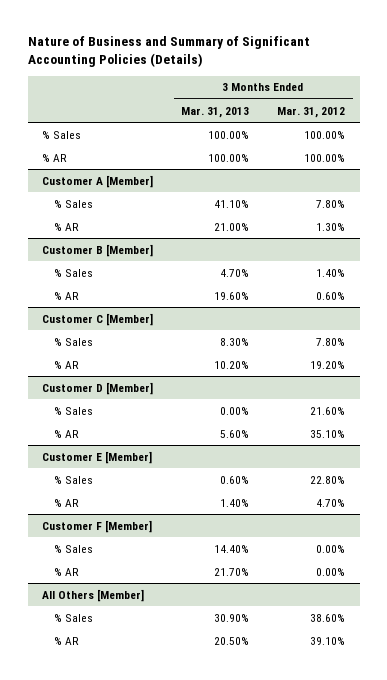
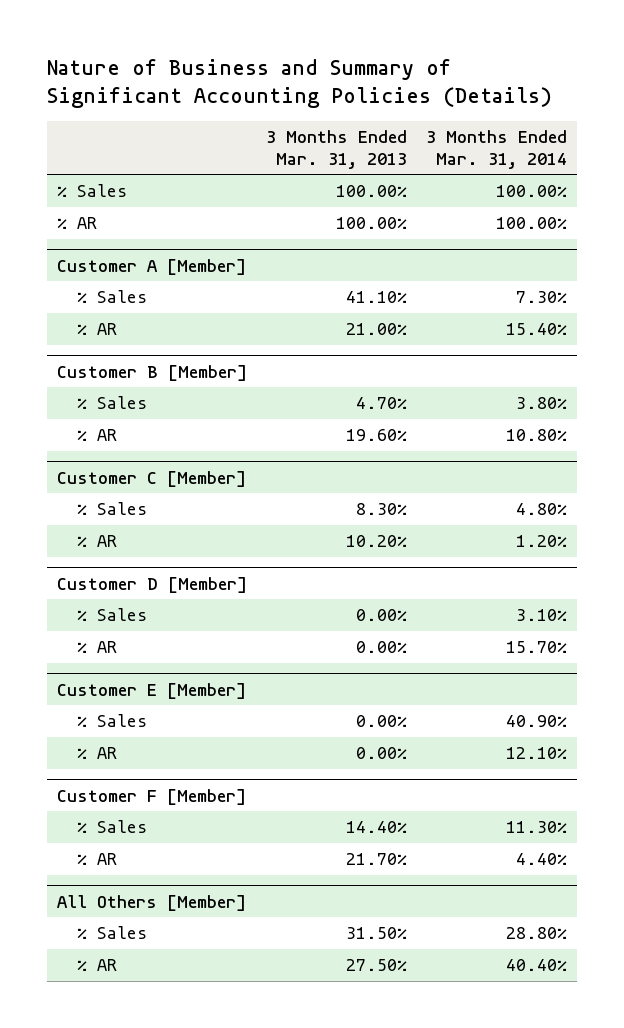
- | 3 Months Ended Mar. 31, 2013 | 3 Months Ended Mar. 31, 2012
+ | 3 Months Ended Mar. 31, 2013 | 3 Months Ended Mar. 31, 2014
@ Customer D [Member]
- % AR | 5.60% | 35.10%
+ % AR | 0.00% | 15.70%
@ Customer E [Member]
- % Sales | 0.60% | 22.80%
- % AR | 1.40% | 4.70%
+ % Sales | 0.00% | 40.90%
+ % AR | 0.00% | 12.10%
@ All Others [Member]
- % Sales | 30.90% | 38.60%
- % AR | 20.50% | 39.10%
+ % Sales | 31.50% | 28.80%
+ % AR | 27.50% | 40.40%

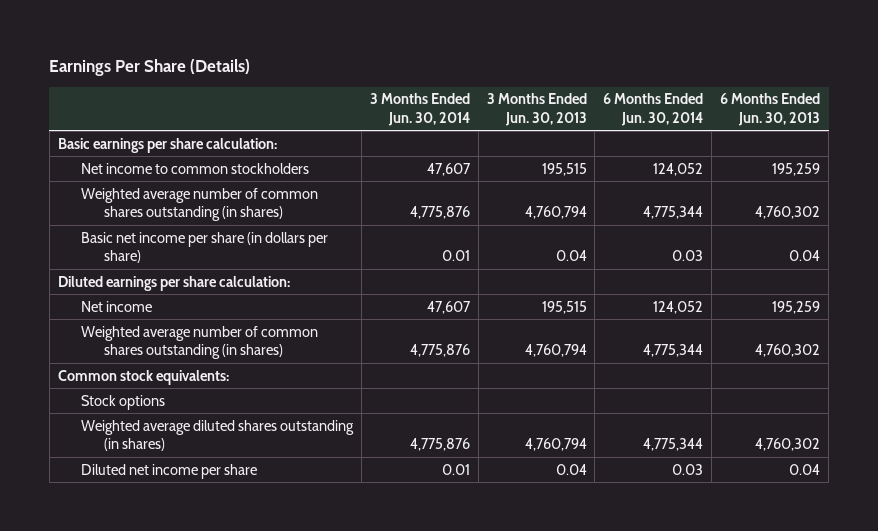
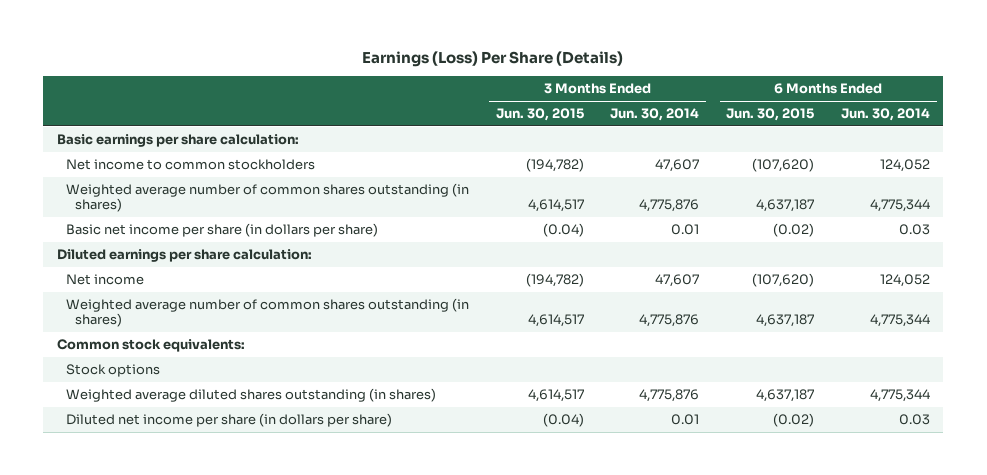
- Earnings Per Share (Details)
+ Earnings (Loss) Per Share (Details)
- | 3 Months Ended Jun. 30, 2014 | 3 Months Ended Jun. 30, 2013 | 6 Months Ended Jun. 30, 2014 | 6 Months Ended Jun. 30, 2013
+ | 3 Months Ended Jun. 30, 2015 | 3 Months Ended Jun. 30, 2014 | 6 Months Ended Jun. 30, 2015 | 6 Months Ended Jun. 30, 2014
- Diluted net income per share | 0.01 | 0.04 | 0.03 | 0.04
+ Diluted net income per share (in dollars per share) | (0.04) | 0.01 | (0.02) | 0.03

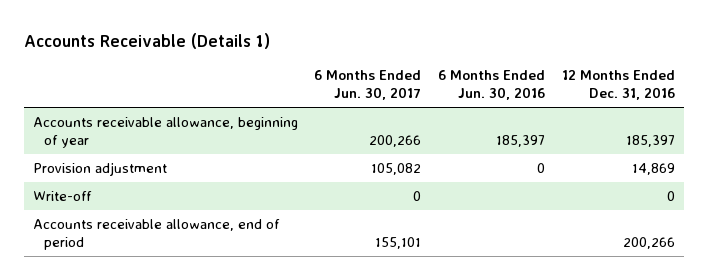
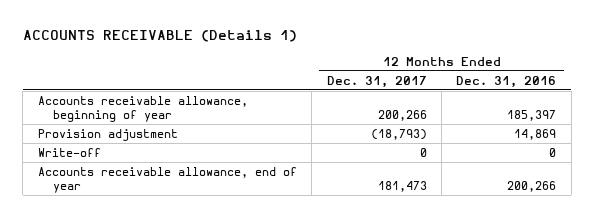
- Accounts Receivable (Details 1)
+ ACCOUNTS RECEIVABLE (Details 1)
- | 6 Months Ended Jun. 30, 2017 | 6 Months Ended Jun. 30, 2016 | 12 Months Ended Dec. 31, 2016
+ | 12 Months Ended Dec. 31, 2017 | 12 Months Ended Dec. 31, 2016
- Accounts receivable allowance, end of period | 155,101 | | 200,266
+ Accounts receivable allowance, end of year | 181,473 | 200,266

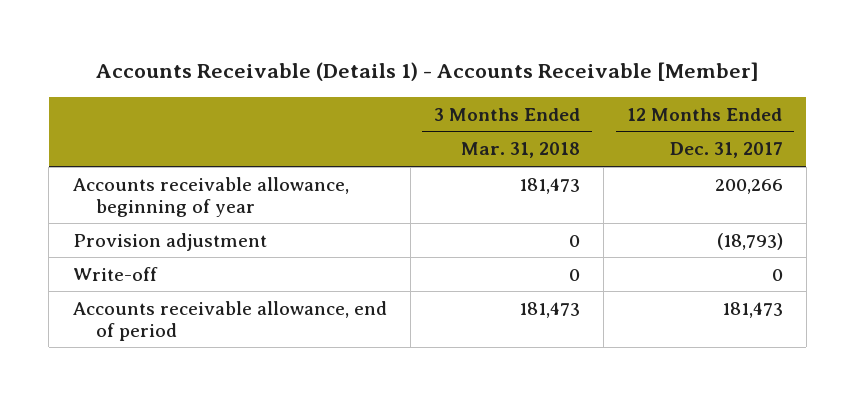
- ACCOUNTS RECEIVABLE (Details 1)
+ Accounts Receivable (Details 1) - Accounts Receivable [Member]
- | 12 Months Ended Dec. 31, 2017 | 12 Months Ended Dec. 31, 2016
+ | 3 Months Ended Mar. 31, 2018 | 12 Months Ended Dec. 31, 2017
- Accounts receivable allowance, end of year | 181,473 | 200,266
+ Accounts receivable allowance, end of period | 181,473 | 181,473

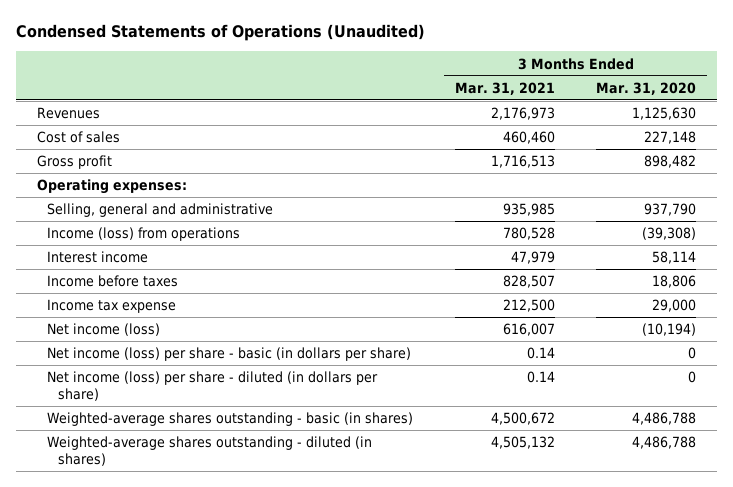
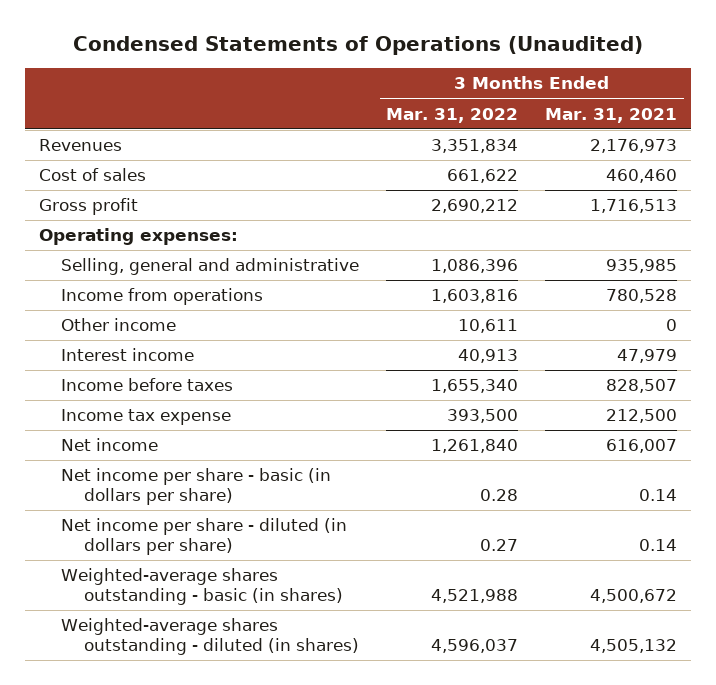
- | 3 Months Ended Mar. 31, 2021 | 3 Months Ended Mar. 31, 2020
+ | 3 Months Ended Mar. 31, 2022 | 3 Months Ended Mar. 31, 2021
- Income (loss) from operations | 780,528 | (39,308)
+ Income from operations | 1,603,816 | 780,528
+ Other income | 10,611 | 0
- Net income (loss) | 616,007 | (10,194)
- Net income (loss) per share - basic (in dollars per share) | 0.14 | 0
- Net income (loss) per share - diluted (in dollars per share) | 0.14 | 0
+ Net income | 1,261,840 | 616,007
+ Net income per share - basic (in dollars per share) | 0.28 | 0.14
+ Net income per share - diluted (in dollars per share) | 0.27 | 0.14

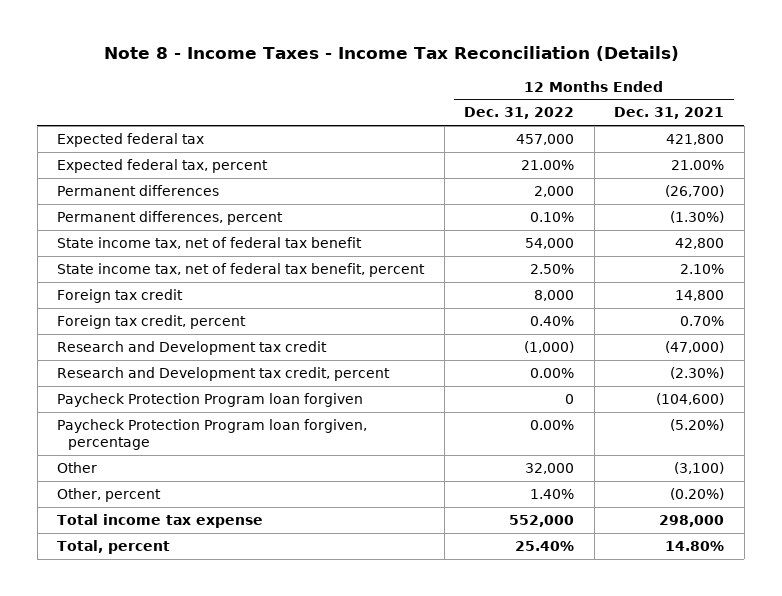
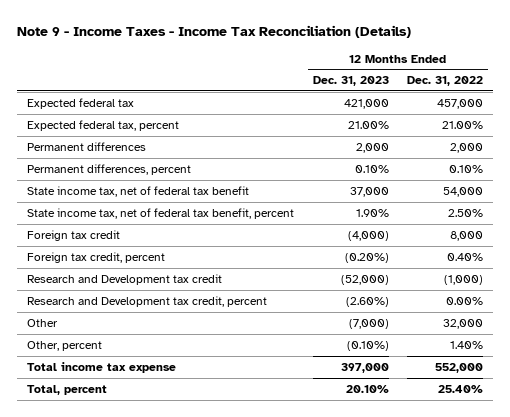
- Note 8 - Income Taxes - Income Tax Reconciliation (Details)
+ Note 9 - Income Taxes - Income Tax Reconciliation (Details)
- | 12 Months Ended Dec. 31, 2022 | 12 Months Ended Dec. 31, 2021
+ | 12 Months Ended Dec. 31, 2023 | 12 Months Ended Dec. 31, 2022
- Paycheck Protection Program loan forgiven | 0 | (104,600)
- Paycheck Protection Program loan forgiven, percentage | 0.00% | (5.20%)

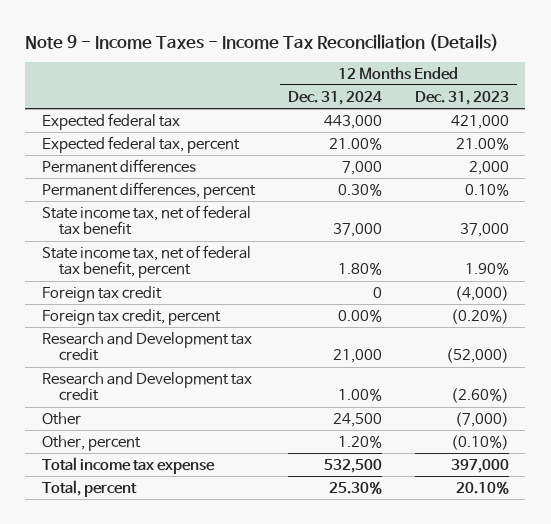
- | 12 Months Ended Dec. 31, 2023 | 12 Months Ended Dec. 31, 2022
+ | 12 Months Ended Dec. 31, 2024 | 12 Months Ended Dec. 31, 2023
- Research and Development tax credit, percent | (2.60%) | 0.00%
+ Research and Development tax credit | 1.00% | (2.60%)

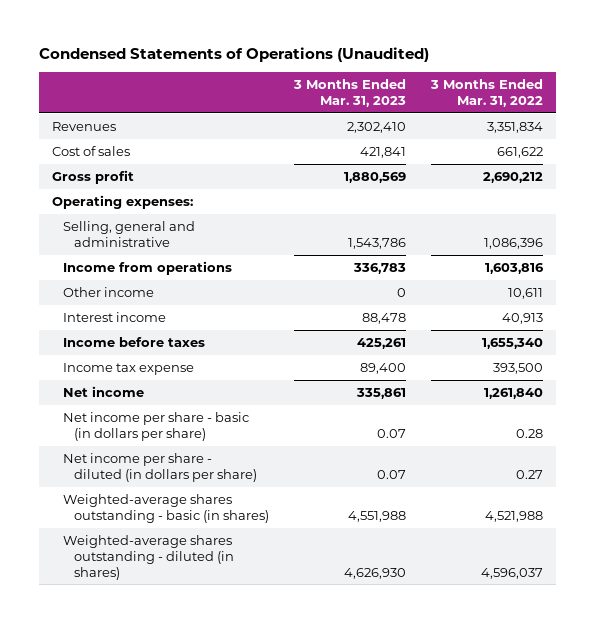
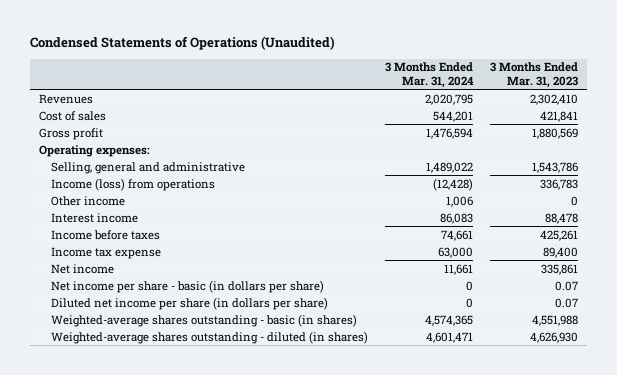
- | 3 Months Ended Mar. 31, 2023 | 3 Months Ended Mar. 31, 2022
+ | 3 Months Ended Mar. 31, 2024 | 3 Months Ended Mar. 31, 2023
- Income from operations | 336,783 | 1,603,816
+ Income (loss) from operations | (12,428) | 336,783
- Net income per share - diluted (in dollars per share) | 0.07 | 0.27
+ Diluted net income per share (in dollars per share) | 0 | 0.07

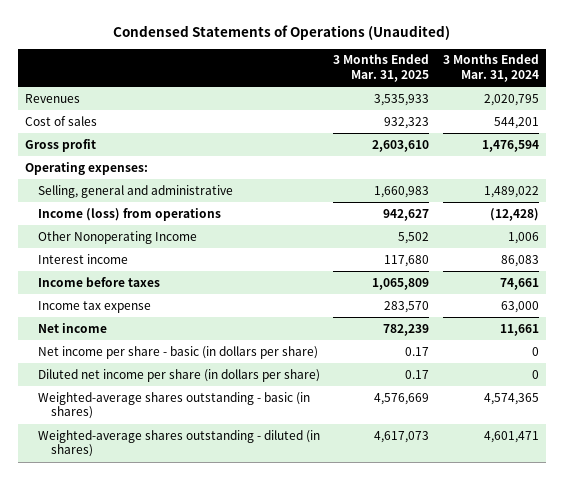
- | 3 Months Ended Mar. 31, 2024 | 3 Months Ended Mar. 31, 2023
+ | 3 Months Ended Mar. 31, 2025 | 3 Months Ended Mar. 31, 2024
- Other income | 1,006 | 0
+ Other Nonoperating Income | 5,502 | 1,006

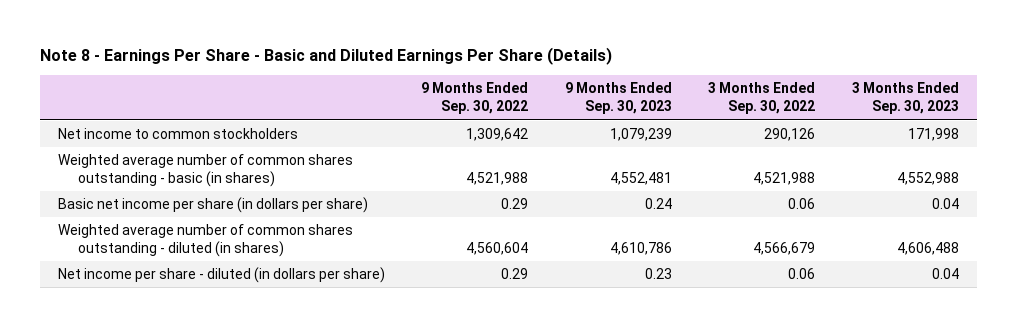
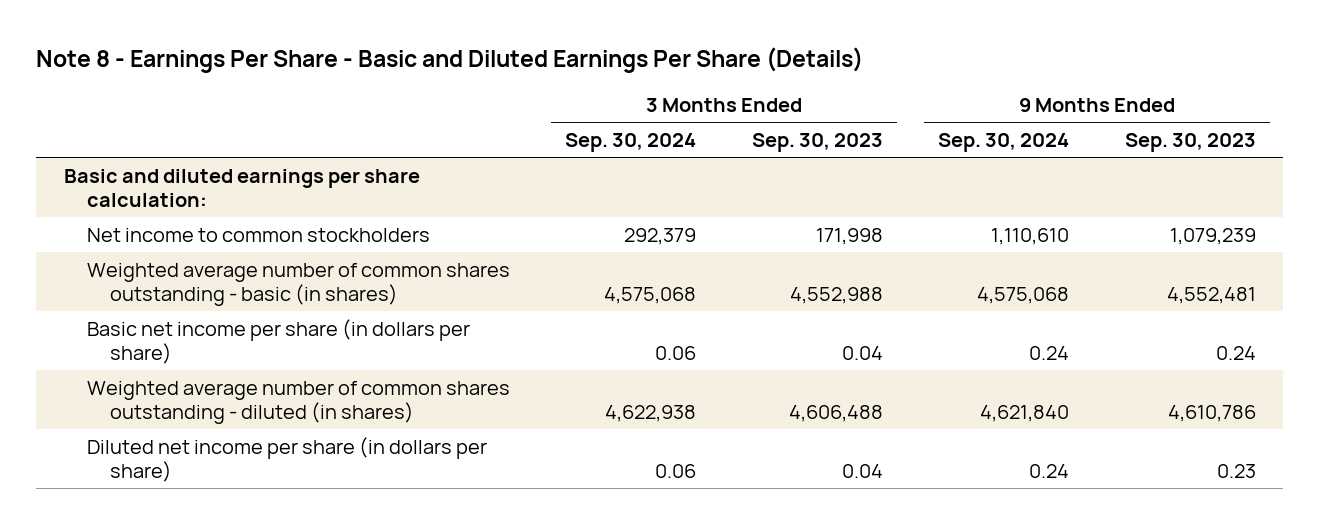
- | 9 Months Ended Sep. 30, 2022 | 9 Months Ended Sep. 30, 2023 | 3 Months Ended Sep. 30, 2022 | 3 Months Ended Sep. 30, 2023
+ | 3 Months Ended Sep. 30, 2024 | 3 Months Ended Sep. 30, 2023 | 9 Months Ended Sep. 30, 2024 | 9 Months Ended Sep. 30, 2023
+ Basic and diluted earnings per share calculation:
- Net income per share - diluted (in dollars per share) | 0.29 | 0.23 | 0.06 | 0.04
+ Diluted net income per share (in dollars per share) | 0.06 | 0.04 | 0.24 | 0.23

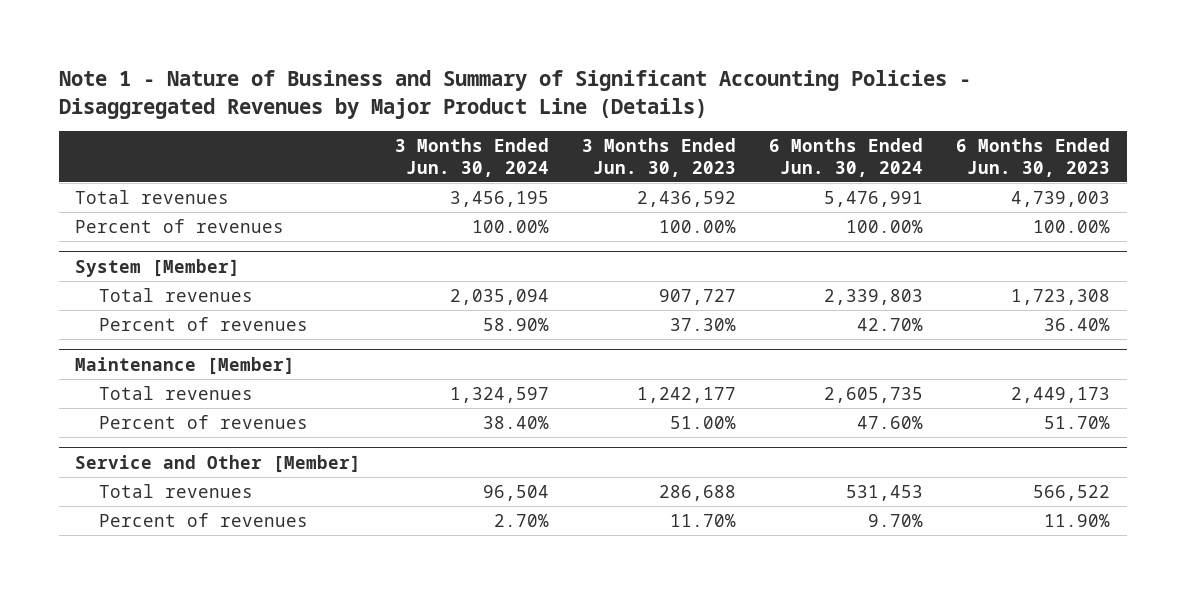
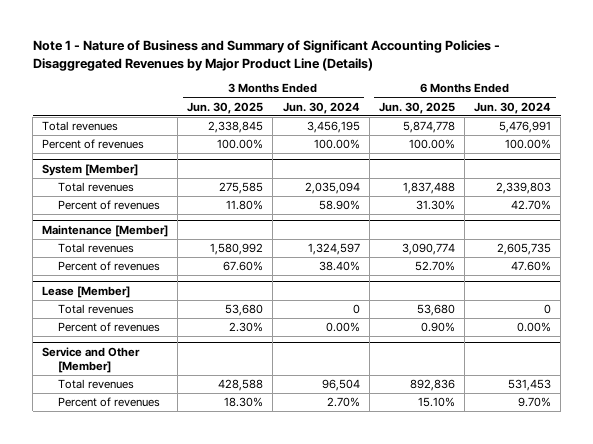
- | 3 Months Ended Jun. 30, 2024 | 3 Months Ended Jun. 30, 2023 | 6 Months Ended Jun. 30, 2024 | 6 Months Ended Jun. 30, 2023
+ | 3 Months Ended Jun. 30, 2025 | 3 Months Ended Jun. 30, 2024 | 6 Months Ended Jun. 30, 2025 | 6 Months Ended Jun. 30, 2024
+ Lease [Member]
+ Total revenues | 53,680 | 0 | 53,680 | 0
+ Percent of revenues | 2.30% | 0.00% | 0.90% | 0.00%

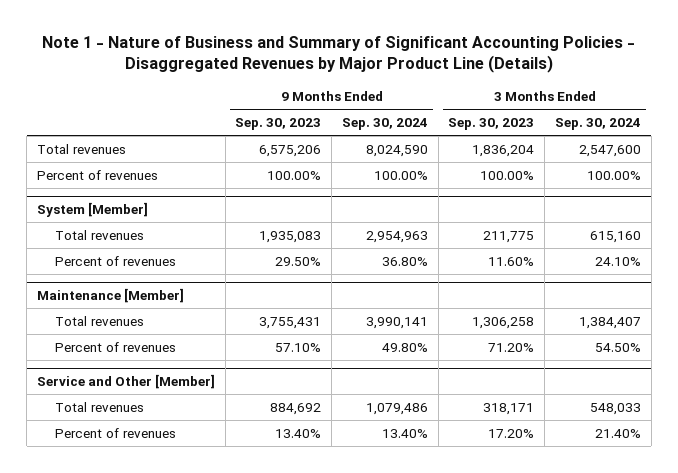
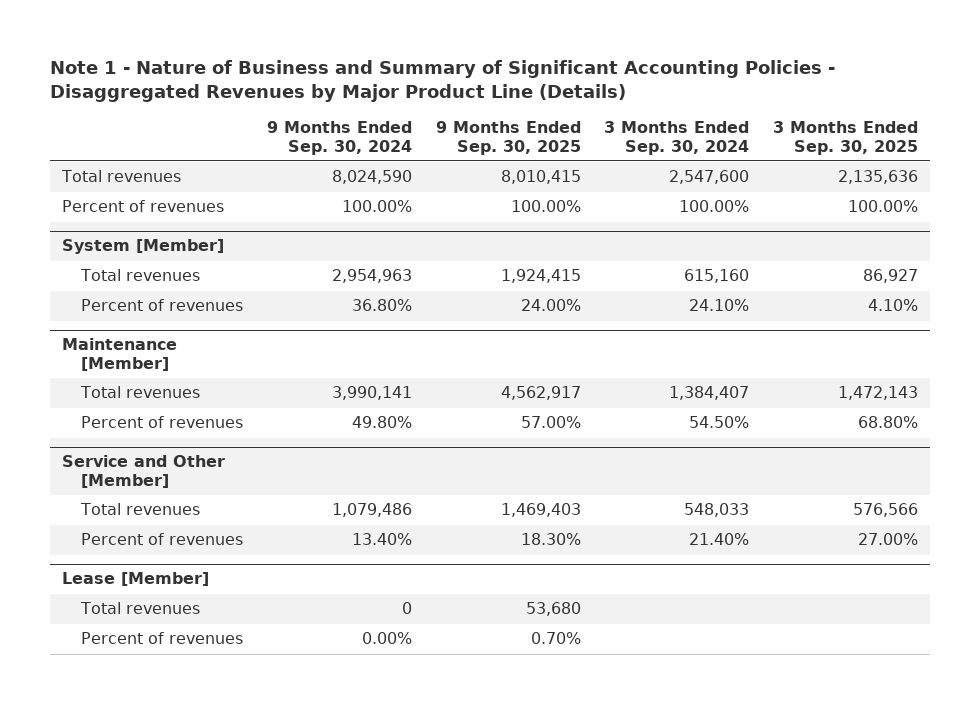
- | 9 Months Ended Sep. 30, 2023 | 9 Months Ended Sep. 30, 2024 | 3 Months Ended Sep. 30, 2023 | 3 Months Ended Sep. 30, 2024
+ | 9 Months Ended Sep. 30, 2024 | 9 Months Ended Sep. 30, 2025 | 3 Months Ended Sep. 30, 2024 | 3 Months Ended Sep. 30, 2025
+ Lease [Member]
+ Total revenues | 0 | 53,680 | |
+ Percent of revenues | 0.00% | 0.70% | |

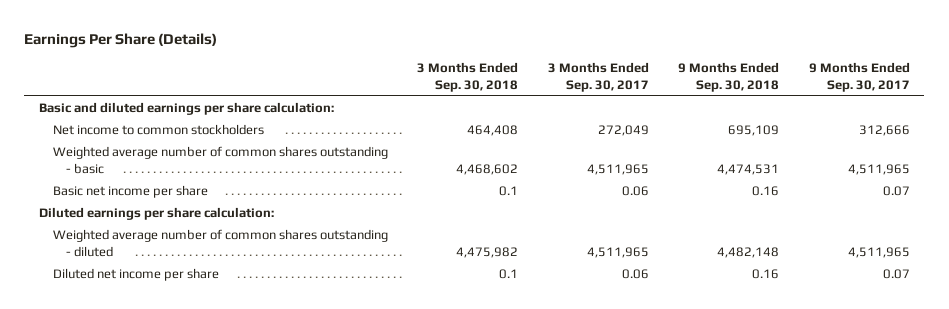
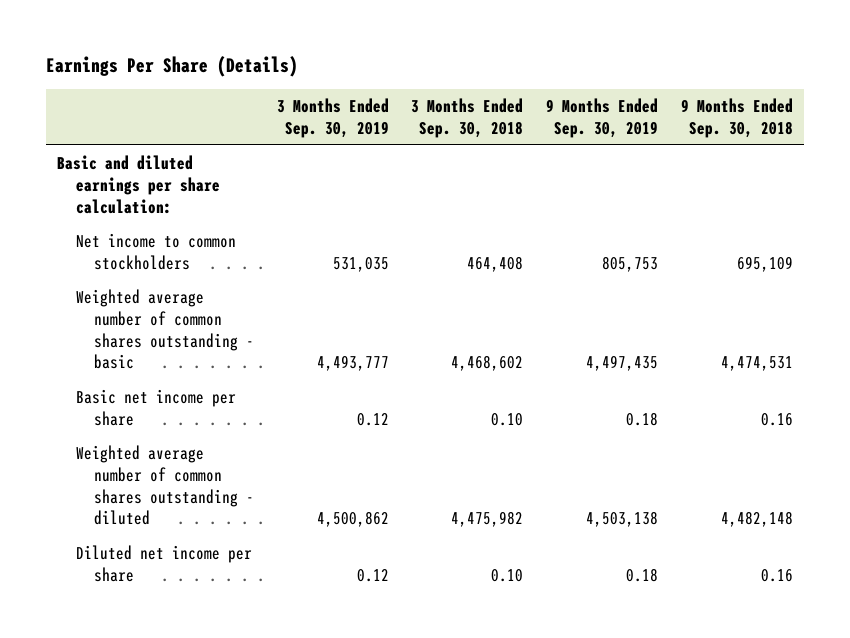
- | 3 Months Ended Sep. 30, 2018 | 3 Months Ended Sep. 30, 2017 | 9 Months Ended Sep. 30, 2018 | 9 Months Ended Sep. 30, 2017
+ | 3 Months Ended Sep. 30, 2019 | 3 Months Ended Sep. 30, 2018 | 9 Months Ended Sep. 30, 2019 | 9 Months Ended Sep. 30, 2018
- Basic net income per share | 0.1 | 0.06 | 0.16 | 0.07
- Diluted earnings per share calculation:
+ Basic net income per share | 0.12 | 0.10 | 0.18 | 0.16
- Diluted net income per share | 0.1 | 0.06 | 0.16 | 0.07
+ Diluted net income per share | 0.12 | 0.10 | 0.18 | 0.16

